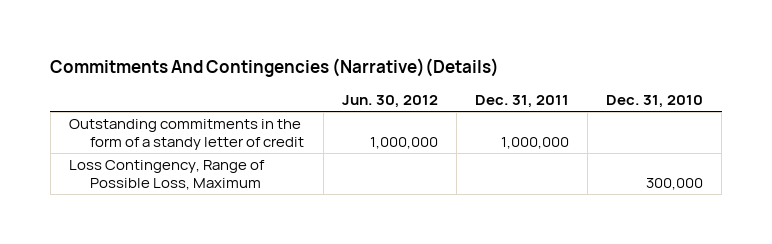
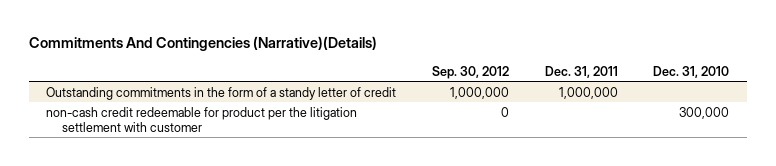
- | Jun. 30, 2012 | Dec. 31, 2011 | Dec. 31, 2010
+ | Sep. 30, 2012 | Dec. 31, 2011 | Dec. 31, 2010
- Loss Contingency, Range of Possible Loss, Maximum | | | 300,000
+ non-cash credit redeemable for product per the litigation settlement with customer | 0 | | 300,000

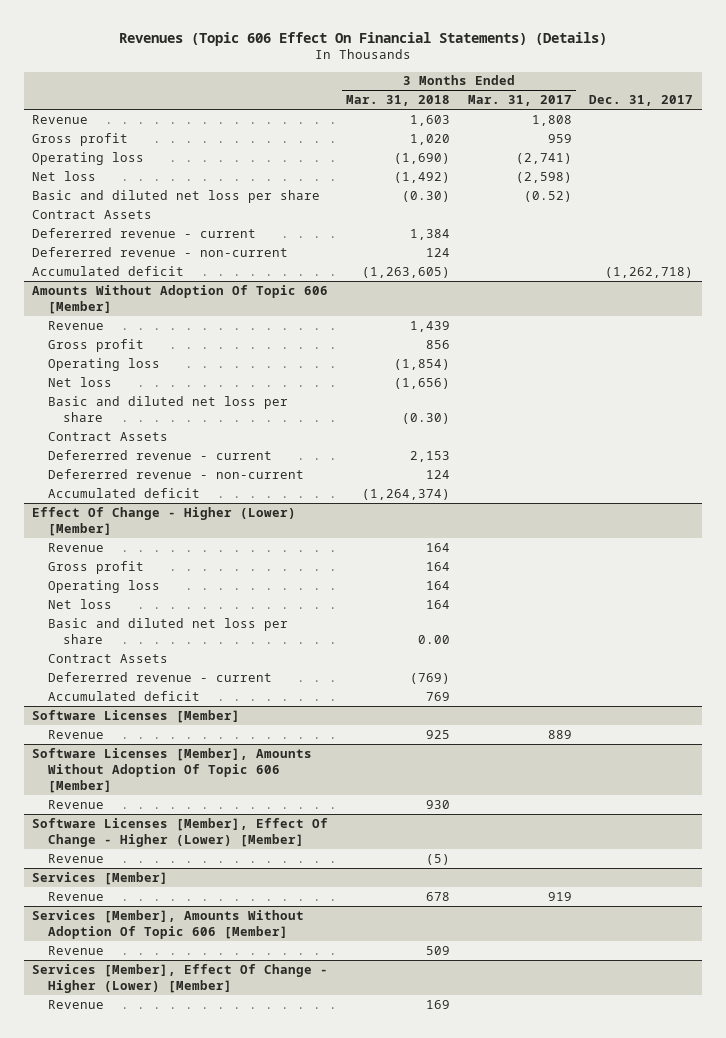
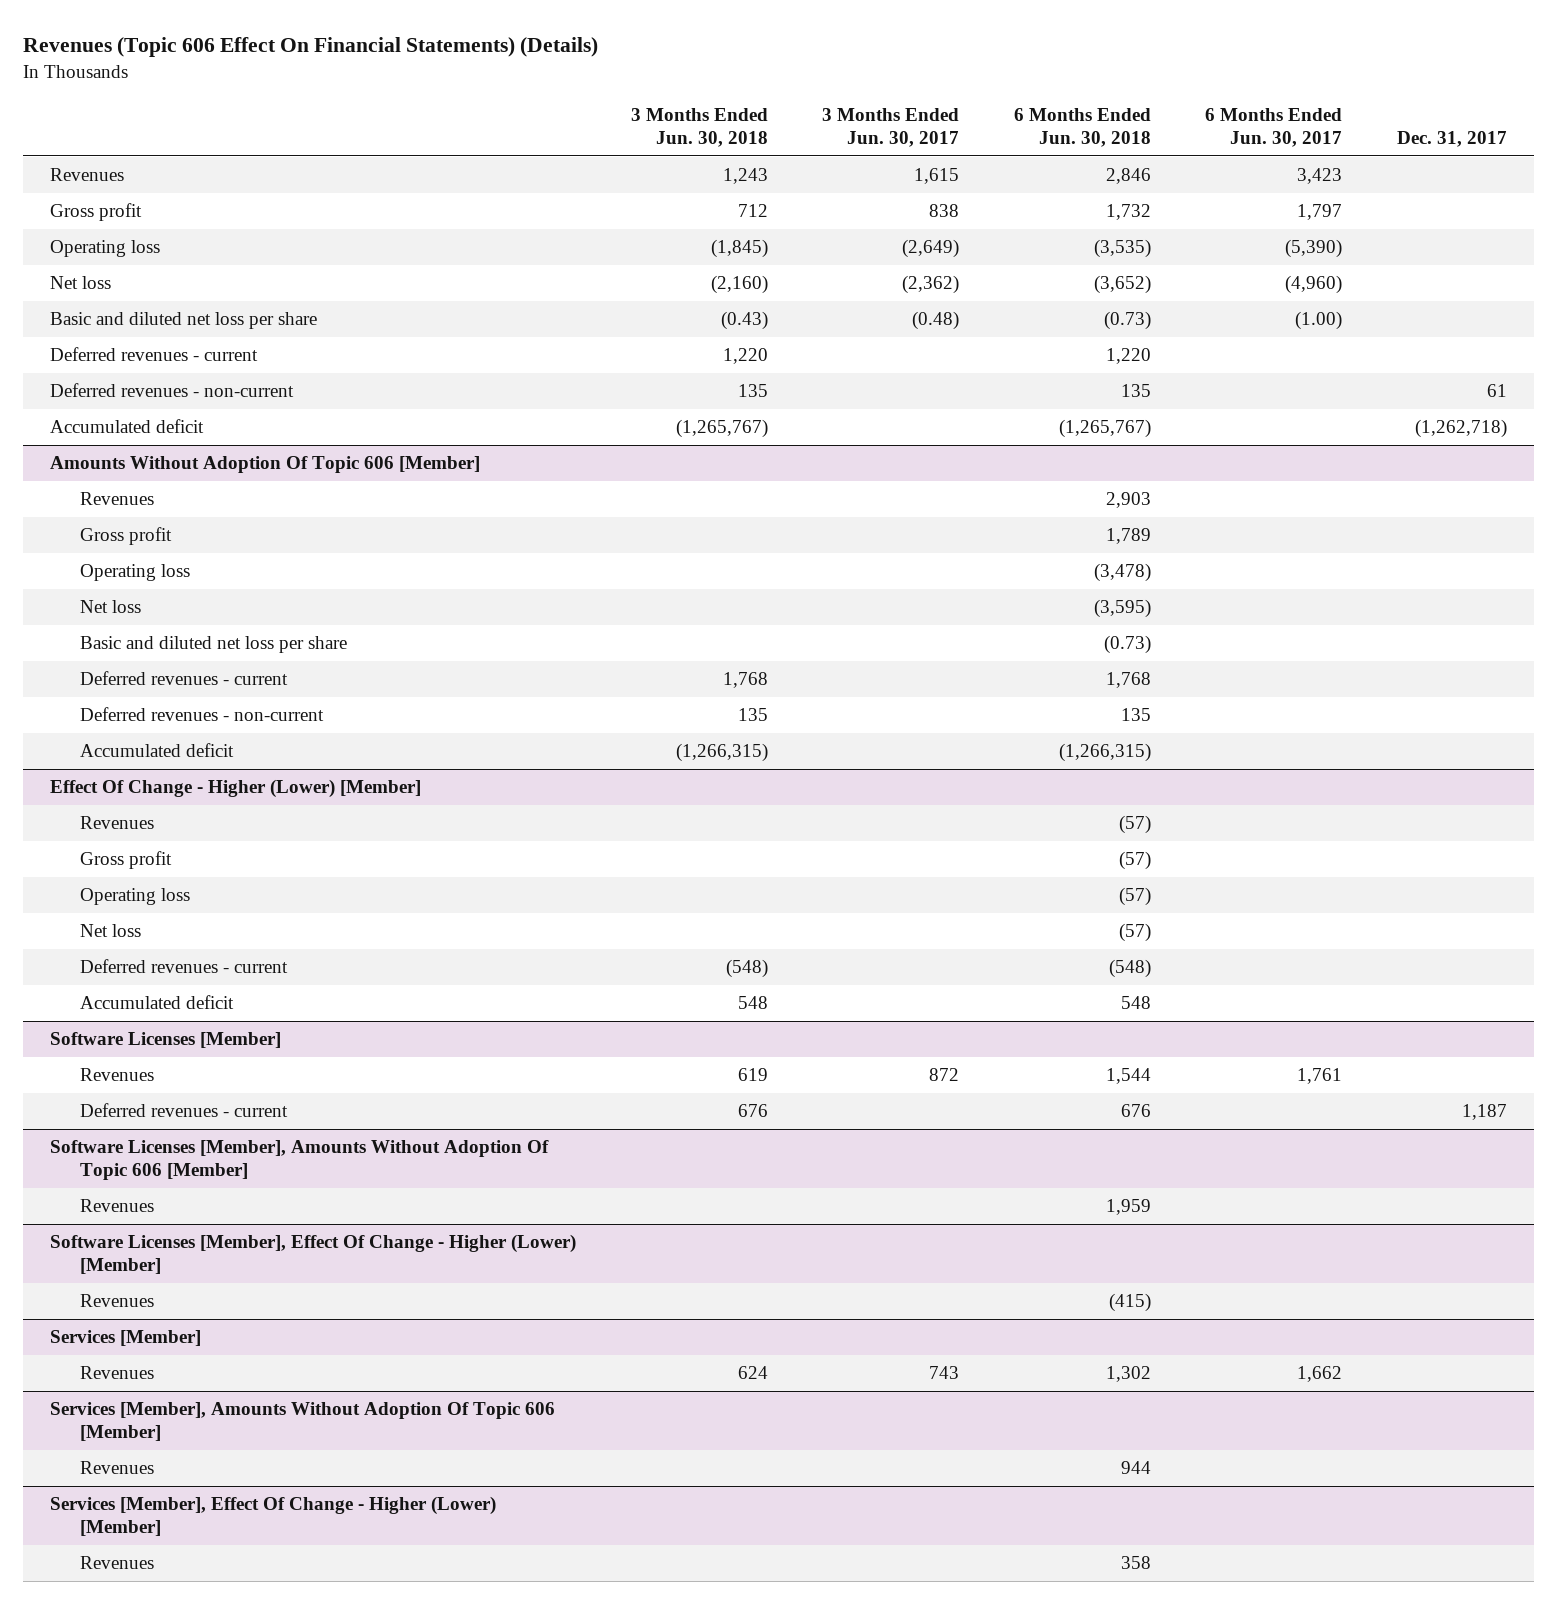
- | 3 Months Ended Mar. 31, 2018 | 3 Months Ended Mar. 31, 2017 | Dec. 31, 2017
+ | 3 Months Ended Jun. 30, 2018 | 3 Months Ended Jun. 30, 2017 | 6 Months Ended Jun. 30, 2018 | 6 Months Ended Jun. 30, 2017 | Dec. 31, 2017
- Revenue | 1,603 | 1,808 |
+ Revenues | 1,243 | 1,615 | 2,846 | 3,423 |
- Contract Assets
- Defererred revenue - current | 1,384 | |
- Defererred revenue - non-current | 124 | |
+ Deferred revenues - current | 1,220 | | 1,220 | |
+ Deferred revenues - non-current | 135 | | 135 | | 61
@ Amounts Without Adoption Of Topic 606 [Member]
- Revenue | 1,439 | |
+ Revenues | | | 2,903 | |
- Contract Assets
- Defererred revenue - current | 2,153 | |
- Defererred revenue - non-current | 124 | |
+ Deferred revenues - current | 1,768 | | 1,768 | |
+ Deferred revenues - non-current | 135 | | 135 | |
@ Effect Of Change - Higher (Lower) [Member]
- Revenue | 164 | |
+ Revenues | | | (57) | |
- Basic and diluted net loss per share | 0.00 | |
- Contract Assets
- Defererred revenue - current | (769) | |
+ Deferred revenues - current | (548) | | (548) | |
@ Software Licenses [Member]
- Revenue | 925 | 889 |
+ Revenues | 619 | 872 | 1,544 | 1,761 |
+ Deferred revenues - current | 676 | | 676 | | 1,187
@ Software Licenses [Member], Amounts Without Adoption Of Topic 606 [Member]
- Revenue | 930 | |
+ Revenues | | | 1,959 | |
@ Software Licenses [Member], Effect Of Change - Higher (Lower) [Member]
- Revenue | (5) | |
+ Revenues | | | (415) | |
@ Services [Member]
- Revenue | 678 | 919 |
+ Revenues | 624 | 743 | 1,302 | 1,662 |
@ Services [Member], Amounts Without Adoption Of Topic 606 [Member]
- Revenue | 509 | |
+ Revenues | | | 944 | |
@ Services [Member], Effect Of Change - Higher (Lower) [Member]
- Revenue | 169 | |
+ Revenues | | | 358 | |

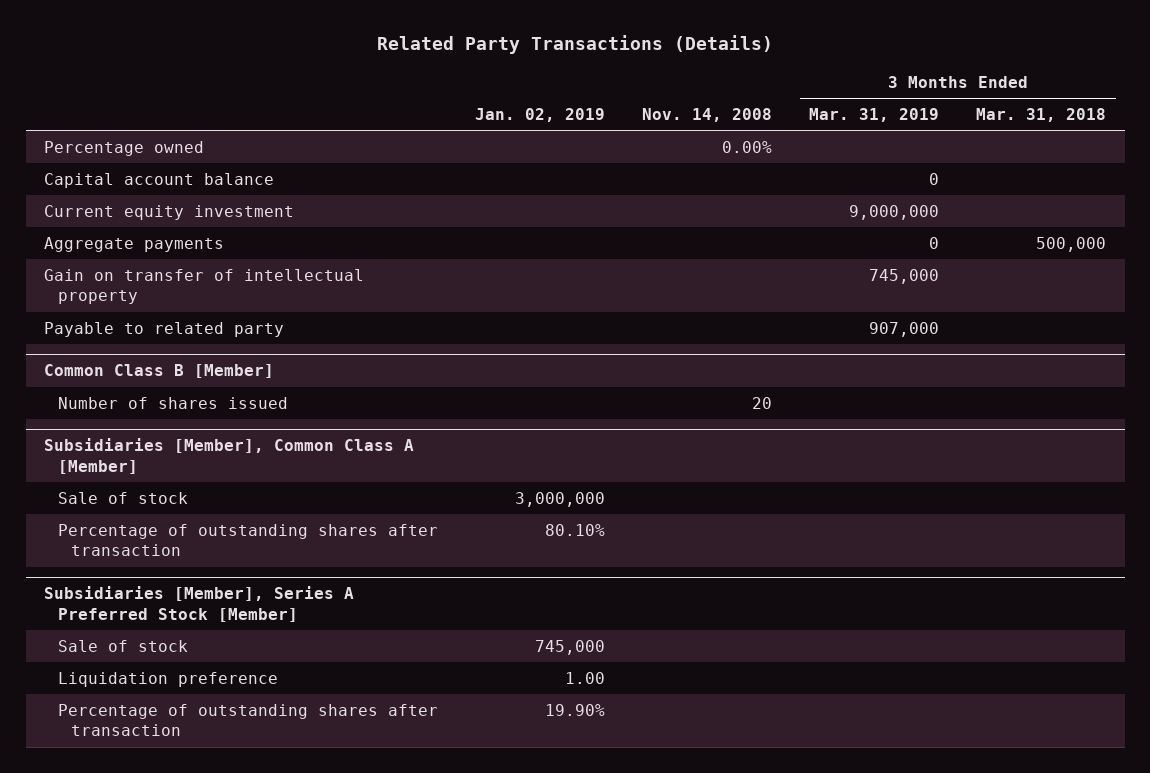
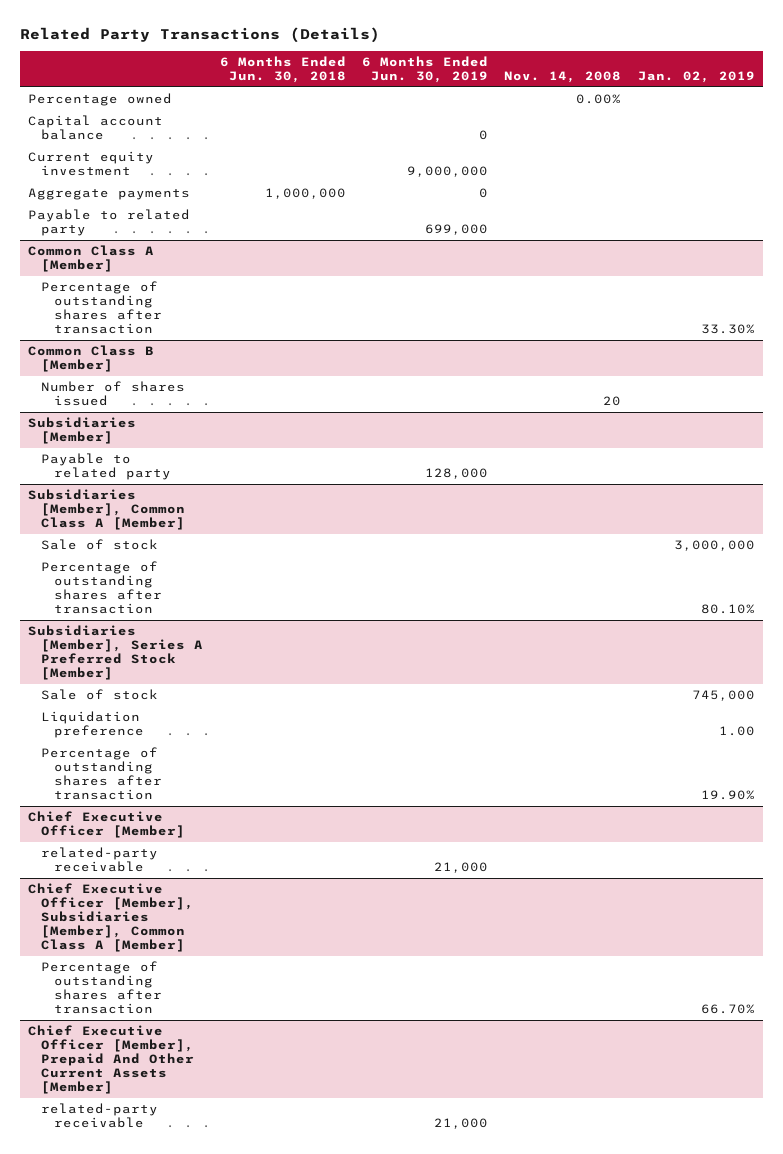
- | Jan. 02, 2019 | Nov. 14, 2008 | 3 Months Ended Mar. 31, 2019 | 3 Months Ended Mar. 31, 2018
+ | 6 Months Ended Jun. 30, 2018 | 6 Months Ended Jun. 30, 2019 | Nov. 14, 2008 | Jan. 02, 2019
- Gain on transfer of intellectual property | | | 745,000 |
+ Common Class A [Member]
+ Percentage of outstanding shares after transaction | | | | 33.30%
+ Subsidiaries [Member]
+ Payable to related party | | 128,000 | |
+ Chief Executive Officer [Member]
+ related-party receivable | | 21,000 | |
+ Chief Executive Officer [Member], Subsidiaries [Member], Common Class A [Member]
+ Percentage of outstanding shares after transaction | | | | 66.70%
+ Chief Executive Officer [Member], Prepaid And Other Current Assets [Member]
+ related-party receivable | | 21,000 | |

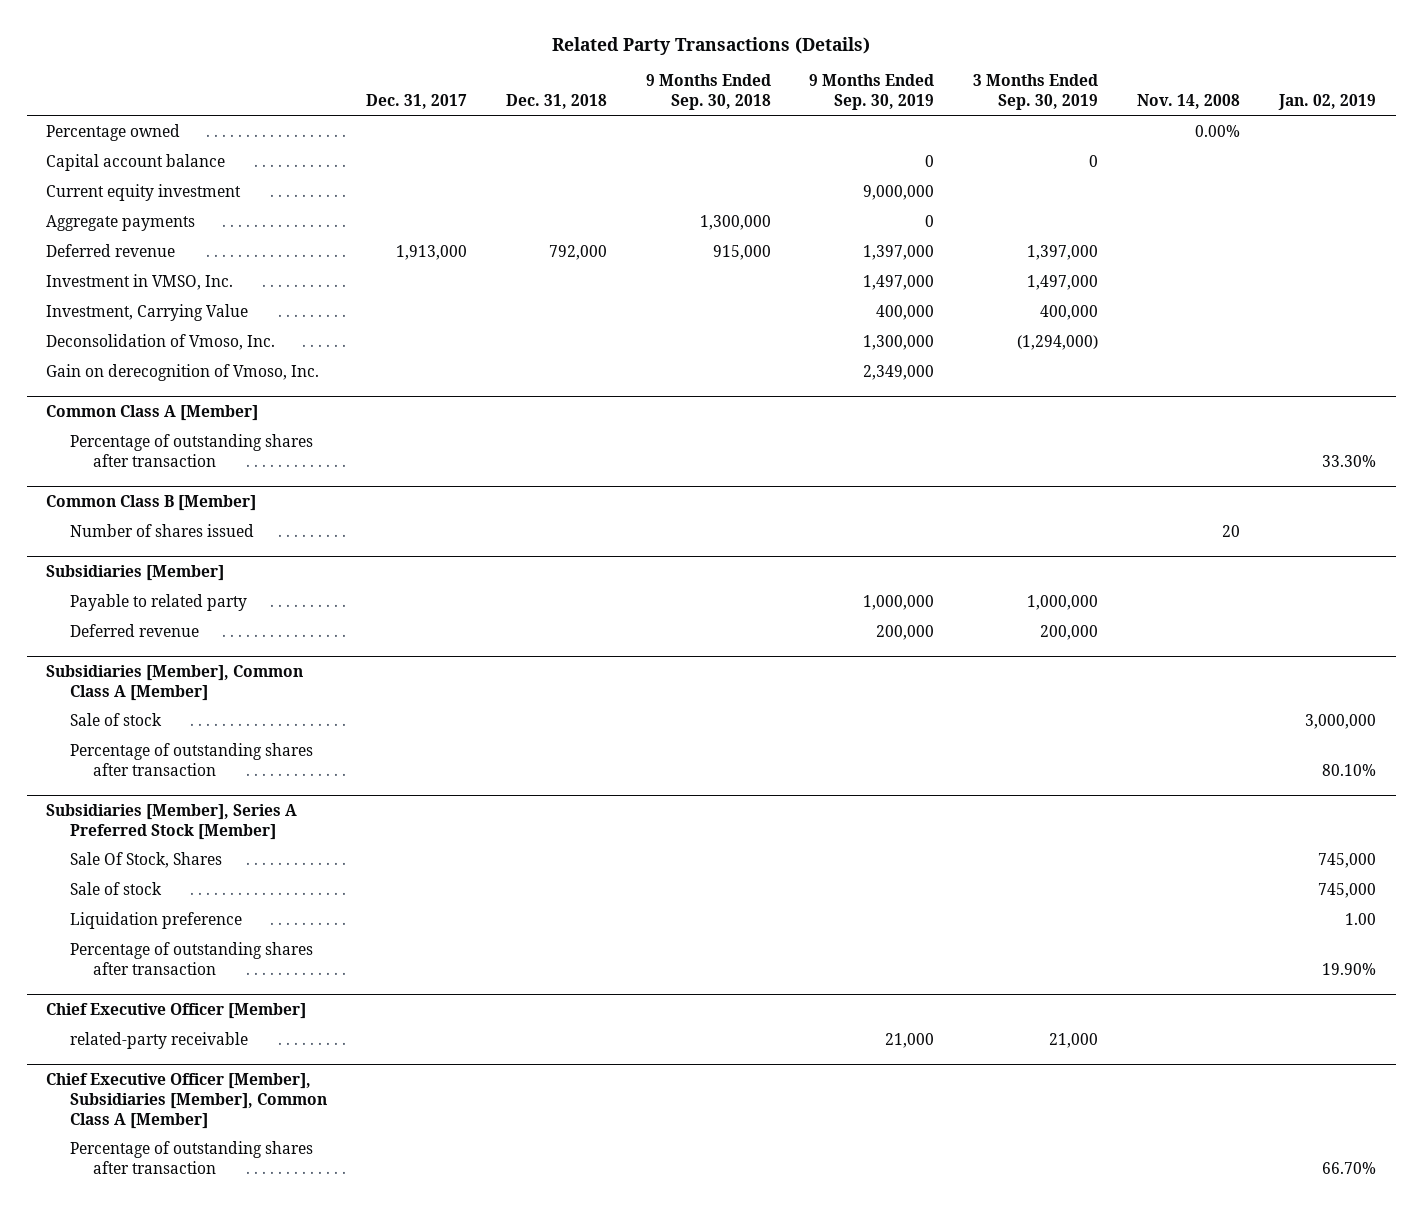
- | 6 Months Ended Jun. 30, 2018 | 6 Months Ended Jun. 30, 2019 | Nov. 14, 2008 | Jan. 02, 2019
+ | Dec. 31, 2017 | Dec. 31, 2018 | 9 Months Ended Sep. 30, 2018 | 9 Months Ended Sep. 30, 2019 | 3 Months Ended Sep. 30, 2019 | Nov. 14, 2008 | Jan. 02, 2019
- Payable to related party | | 699,000 | |
+ Deferred revenue | 1,913,000 | 792,000 | 915,000 | 1,397,000 | 1,397,000 | |
+ Investment in VMSO, Inc. | | | | 1,497,000 | 1,497,000 | |
+ Investment, Carrying Value | | | | 400,000 | 400,000 | |
+ Deconsolidation of Vmoso, Inc. | | | | 1,300,000 | (1,294,000) | |
+ Gain on derecognition of Vmoso, Inc. | | | | 2,349,000 | | |
@ Subsidiaries [Member]
+ Deferred revenue | | | | 200,000 | 200,000 | |
@ Subsidiaries [Member], Series A Preferred Stock [Member]
+ Sale Of Stock, Shares | | | | | | | 745,000
- Chief Executive Officer [Member], Prepaid And Other Current Assets [Member]
- related-party receivable | | 21,000 | |

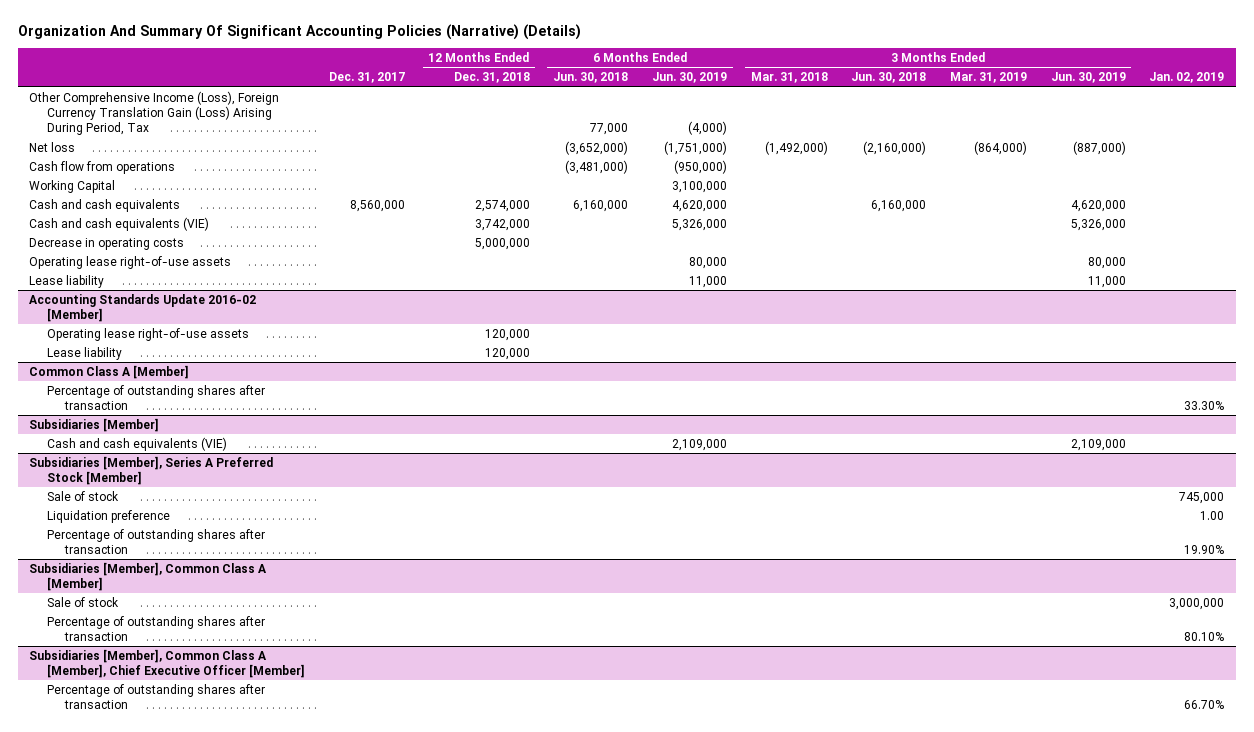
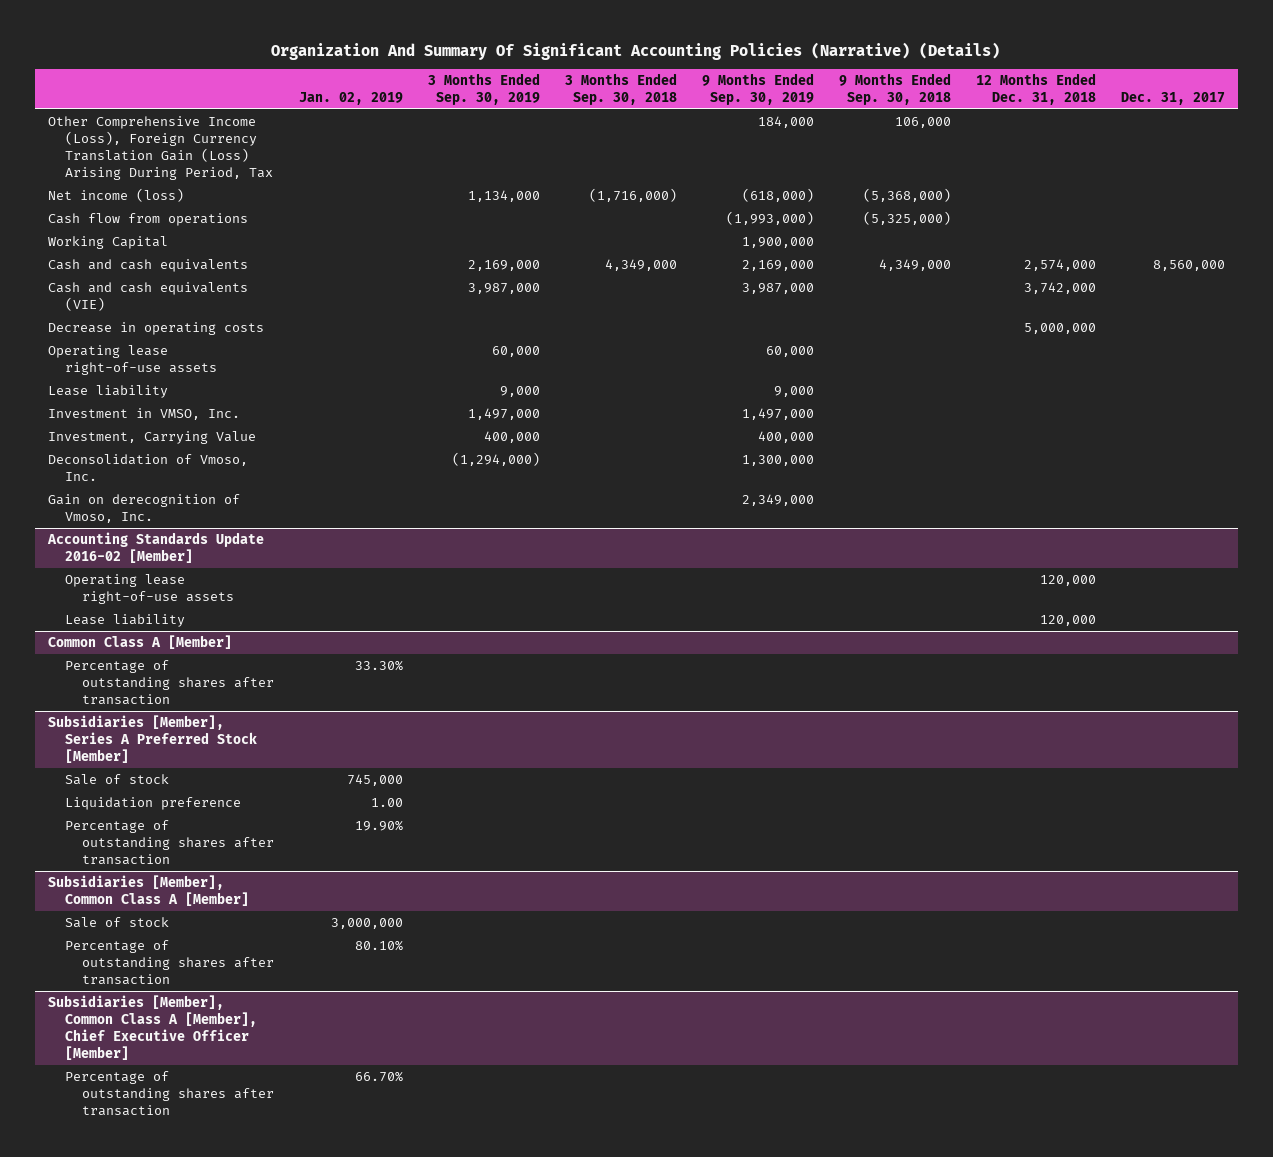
- | Dec. 31, 2017 | 12 Months Ended Dec. 31, 2018 | 6 Months Ended Jun. 30, 2018 | 6 Months Ended Jun. 30, 2019 | 3 Months Ended Mar. 31, 2018 | 3 Months Ended Jun. 30, 2018 | 3 Months Ended Mar. 31, 2019 | 3 Months Ended Jun. 30, 2019 | Jan. 02, 2019
+ | Jan. 02, 2019 | 3 Months Ended Sep. 30, 2019 | 3 Months Ended Sep. 30, 2018 | 9 Months Ended Sep. 30, 2019 | 9 Months Ended Sep. 30, 2018 | 12 Months Ended Dec. 31, 2018 | Dec. 31, 2017
- Net loss | | | (3,652,000) | (1,751,000) | (1,492,000) | (2,160,000) | (864,000) | (887,000) |
+ Net income (loss) | | 1,134,000 | (1,716,000) | (618,000) | (5,368,000) | |
+ Investment in VMSO, Inc. | | 1,497,000 | | 1,497,000 | | |
+ Investment, Carrying Value | | 400,000 | | 400,000 | | |
+ Deconsolidation of Vmoso, Inc. | | (1,294,000) | | 1,300,000 | | |
+ Gain on derecognition of Vmoso, Inc. | | | | 2,349,000 | | |
- Subsidiaries [Member]
- Cash and cash equivalents (VIE) | | | | 2,109,000 | | | | 2,109,000 |

